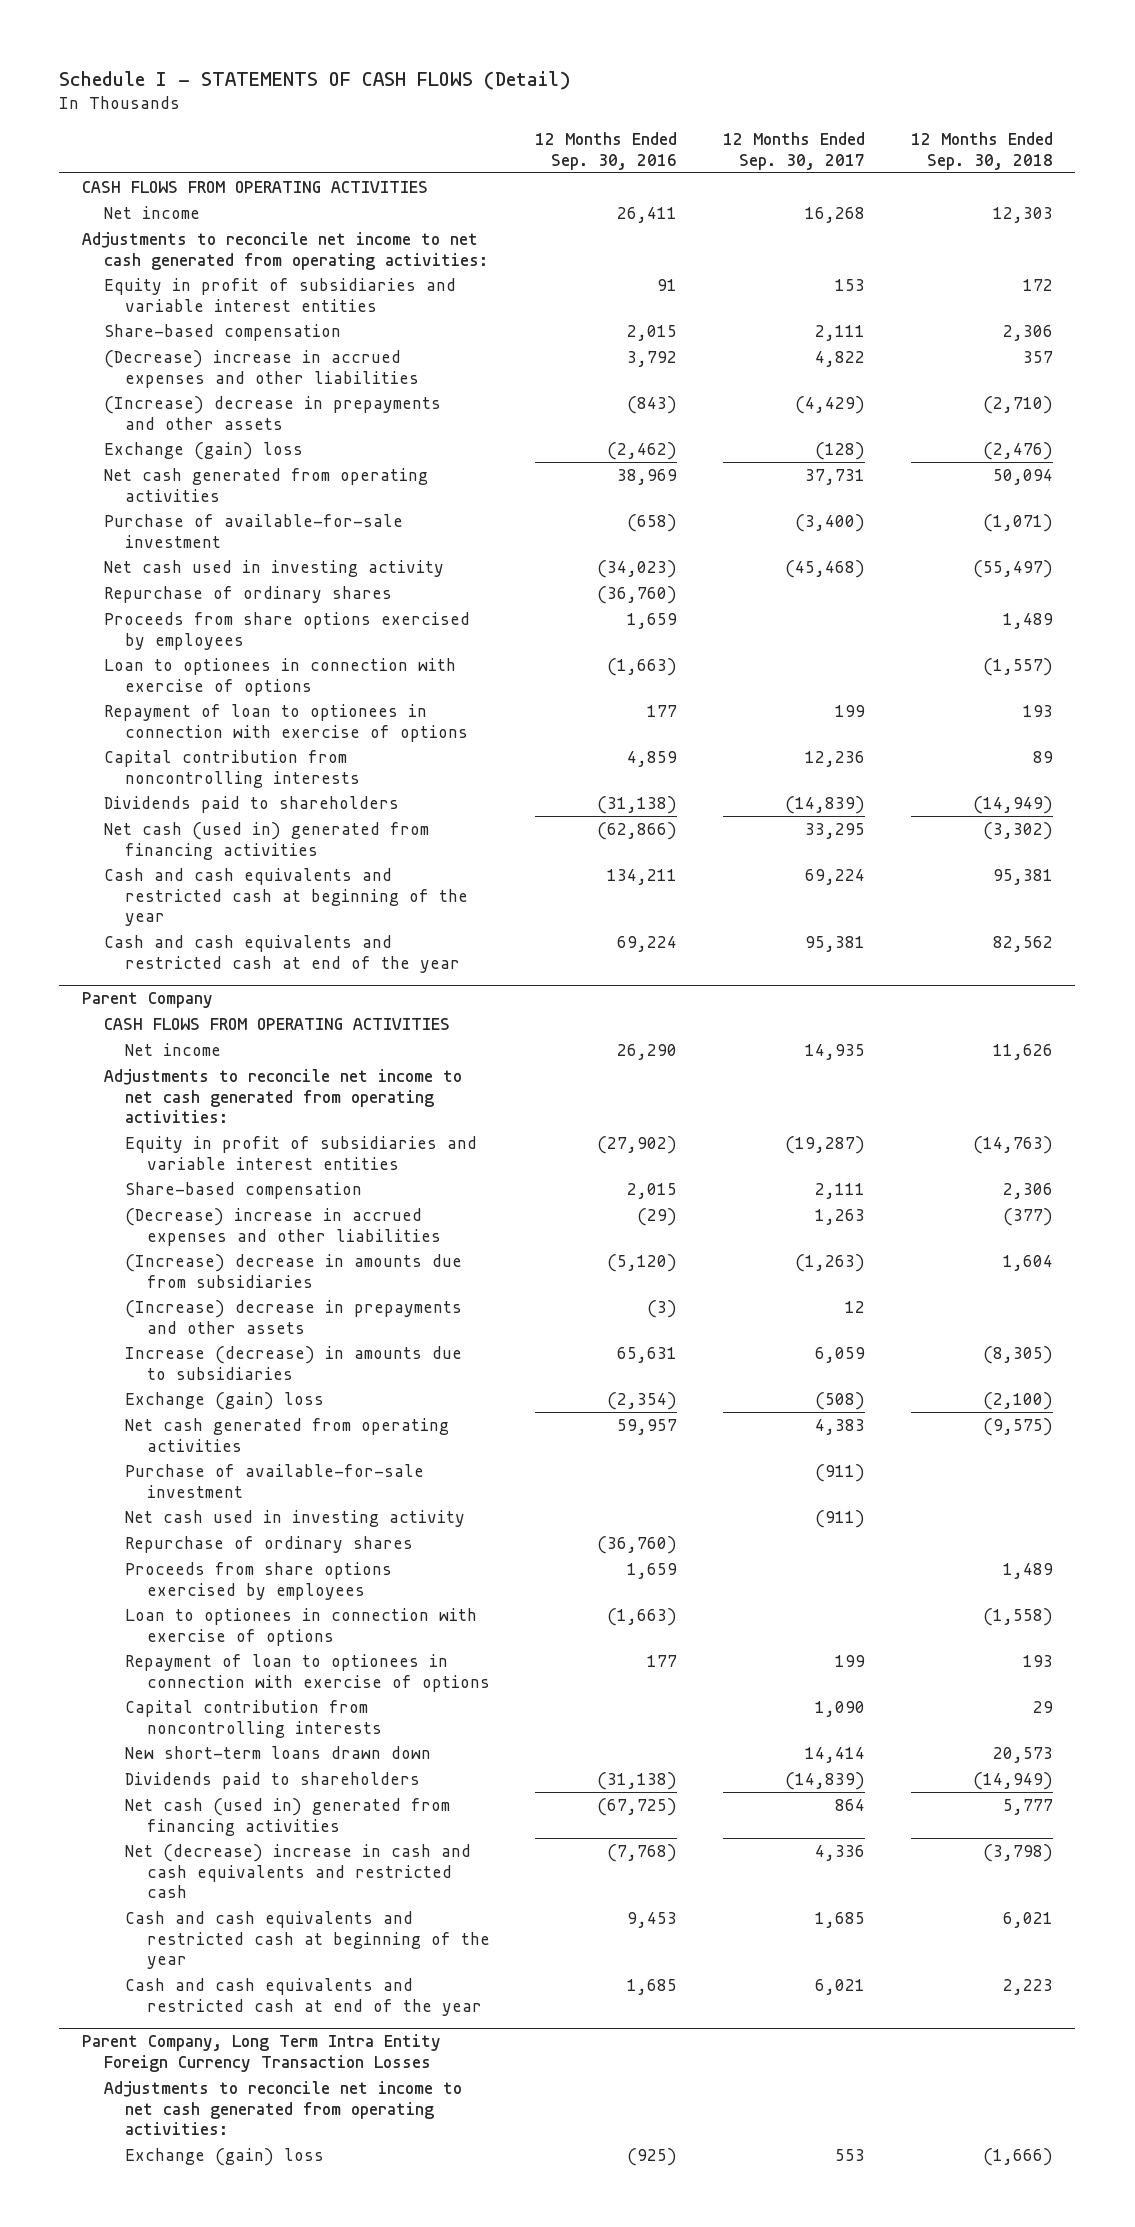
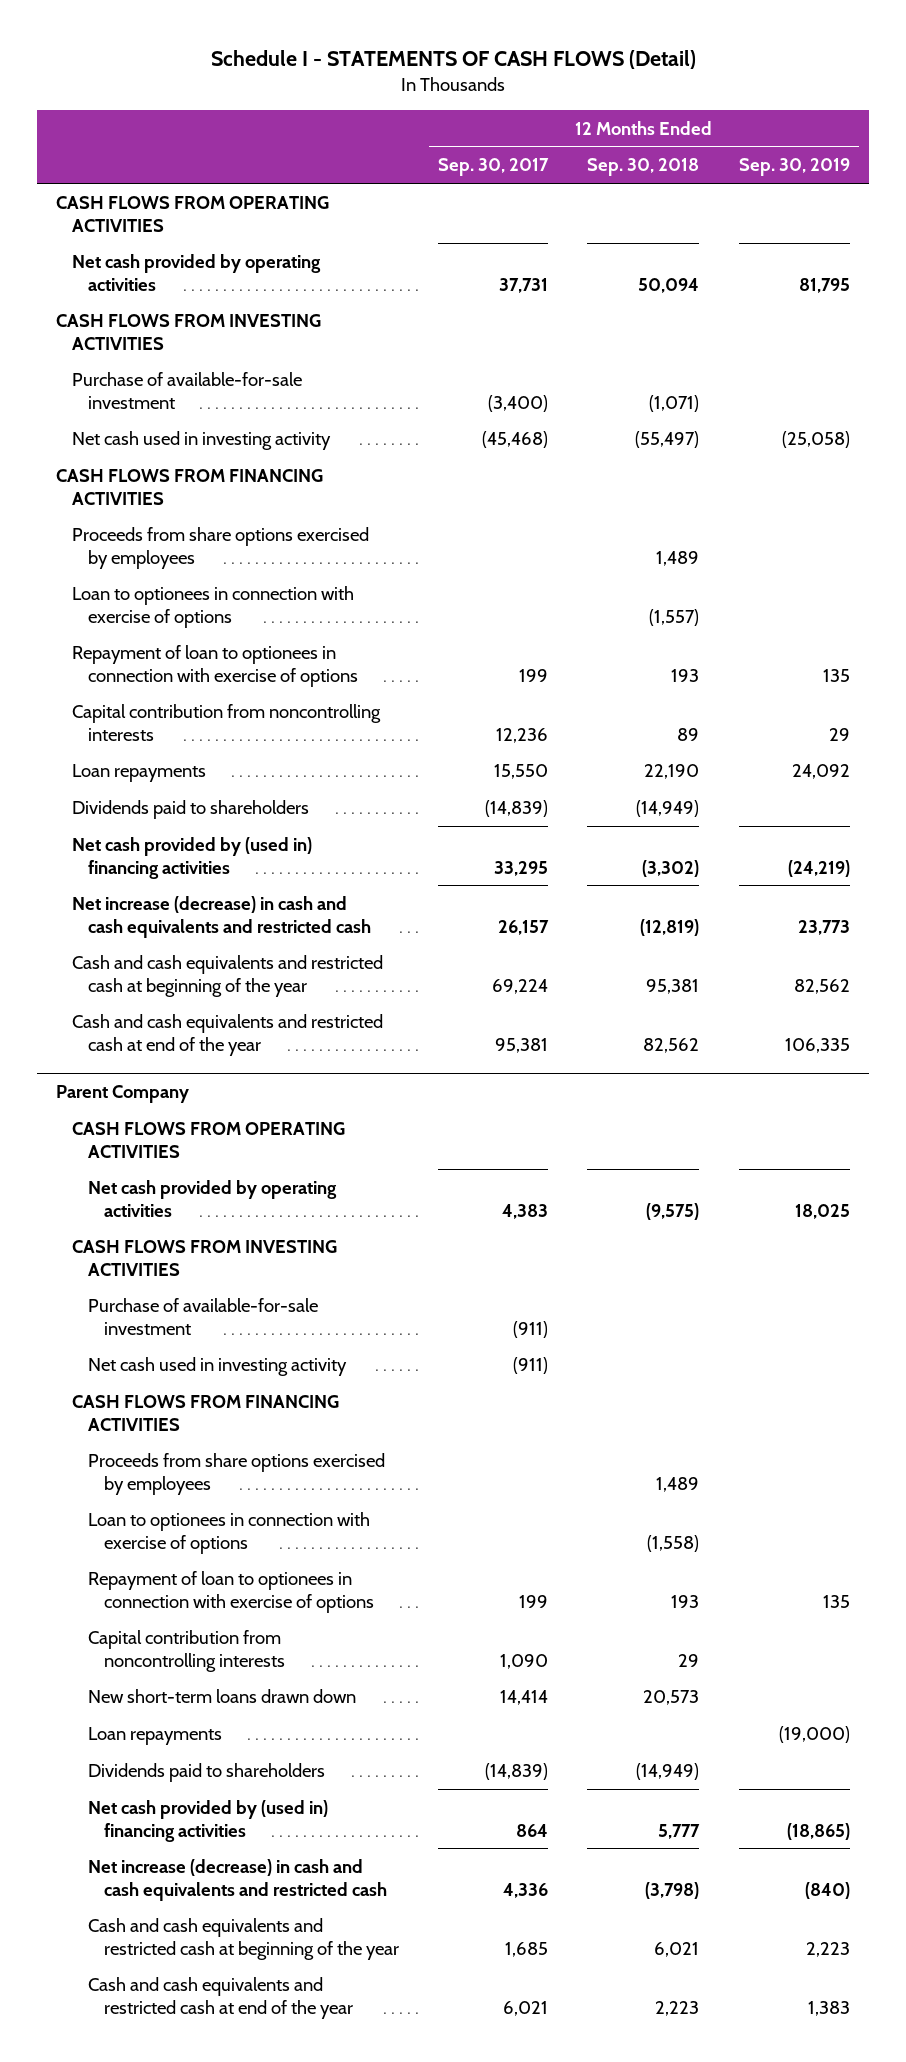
- | 12 Months Ended Sep. 30, 2016 | 12 Months Ended Sep. 30, 2017 | 12 Months Ended Sep. 30, 2018
+ | 12 Months Ended Sep. 30, 2017 | 12 Months Ended Sep. 30, 2018 | 12 Months Ended Sep. 30, 2019
- Net income | 26,411 | 16,268 | 12,303
- Adjustments to reconcile net income to net cash generated from operating activities:
- Equity in profit of subsidiaries and variable interest entities | 91 | 153 | 172
- Share-based compensation | 2,015 | 2,111 | 2,306
- (Decrease) increase in accrued expenses and other liabilities | 3,792 | 4,822 | 357
- (Increase) decrease in prepayments and other assets | (843) | (4,429) | (2,710)
- Exchange (gain) loss | (2,462) | (128) | (2,476)
- Net cash generated from operating activities | 38,969 | 37,731 | 50,094
+ Net cash provided by operating activities | 37,731 | 50,094 | 81,795
+ CASH FLOWS FROM INVESTING ACTIVITIES
- Repurchase of ordinary shares | (36,760) | |
+ CASH FLOWS FROM FINANCING ACTIVITIES
+ Loan repayments | 15,550 | 22,190 | 24,092
- Net cash (used in) generated from financing activities | (62,866) | 33,295 | (3,302)
+ Net cash provided by (used in) financing activities | 33,295 | (3,302) | (24,219)
+ Net increase (decrease) in cash and cash equivalents and restricted cash | 26,157 | (12,819) | 23,773
@ Parent Company
- Net income | 26,290 | 14,935 | 11,626
- Adjustments to reconcile net income to net cash generated from operating activities:
- Equity in profit of subsidiaries and variable interest entities | (27,902) | (19,287) | (14,763)
- Share-based compensation | 2,015 | 2,111 | 2,306
- (Decrease) increase in accrued expenses and other liabilities | (29) | 1,263 | (377)
- (Increase) decrease in amounts due from subsidiaries | (5,120) | (1,263) | 1,604
- (Increase) decrease in prepayments and other assets | (3) | 12 |
- Increase (decrease) in amounts due to subsidiaries | 65,631 | 6,059 | (8,305)
- Exchange (gain) loss | (2,354) | (508) | (2,100)
- Net cash generated from operating activities | 59,957 | 4,383 | (9,575)
+ Net cash provided by operating activities | 4,383 | (9,575) | 18,025
+ CASH FLOWS FROM INVESTING ACTIVITIES
- Repurchase of ordinary shares | (36,760) | |
+ CASH FLOWS FROM FINANCING ACTIVITIES
+ Loan repayments | | | (19,000)
- Net cash (used in) generated from financing activities | (67,725) | 864 | 5,777
- Net (decrease) increase in cash and cash equivalents and restricted cash | (7,768) | 4,336 | (3,798)
+ Net cash provided by (used in) financing activities | 864 | 5,777 | (18,865)
+ Net increase (decrease) in cash and cash equivalents and restricted cash | 4,336 | (3,798) | (840)
- Parent Company, Long Term Intra Entity Foreign Currency Transaction Losses
- Adjustments to reconcile net income to net cash generated from operating activities:
- Exchange (gain) loss | (925) | 553 | (1,666)

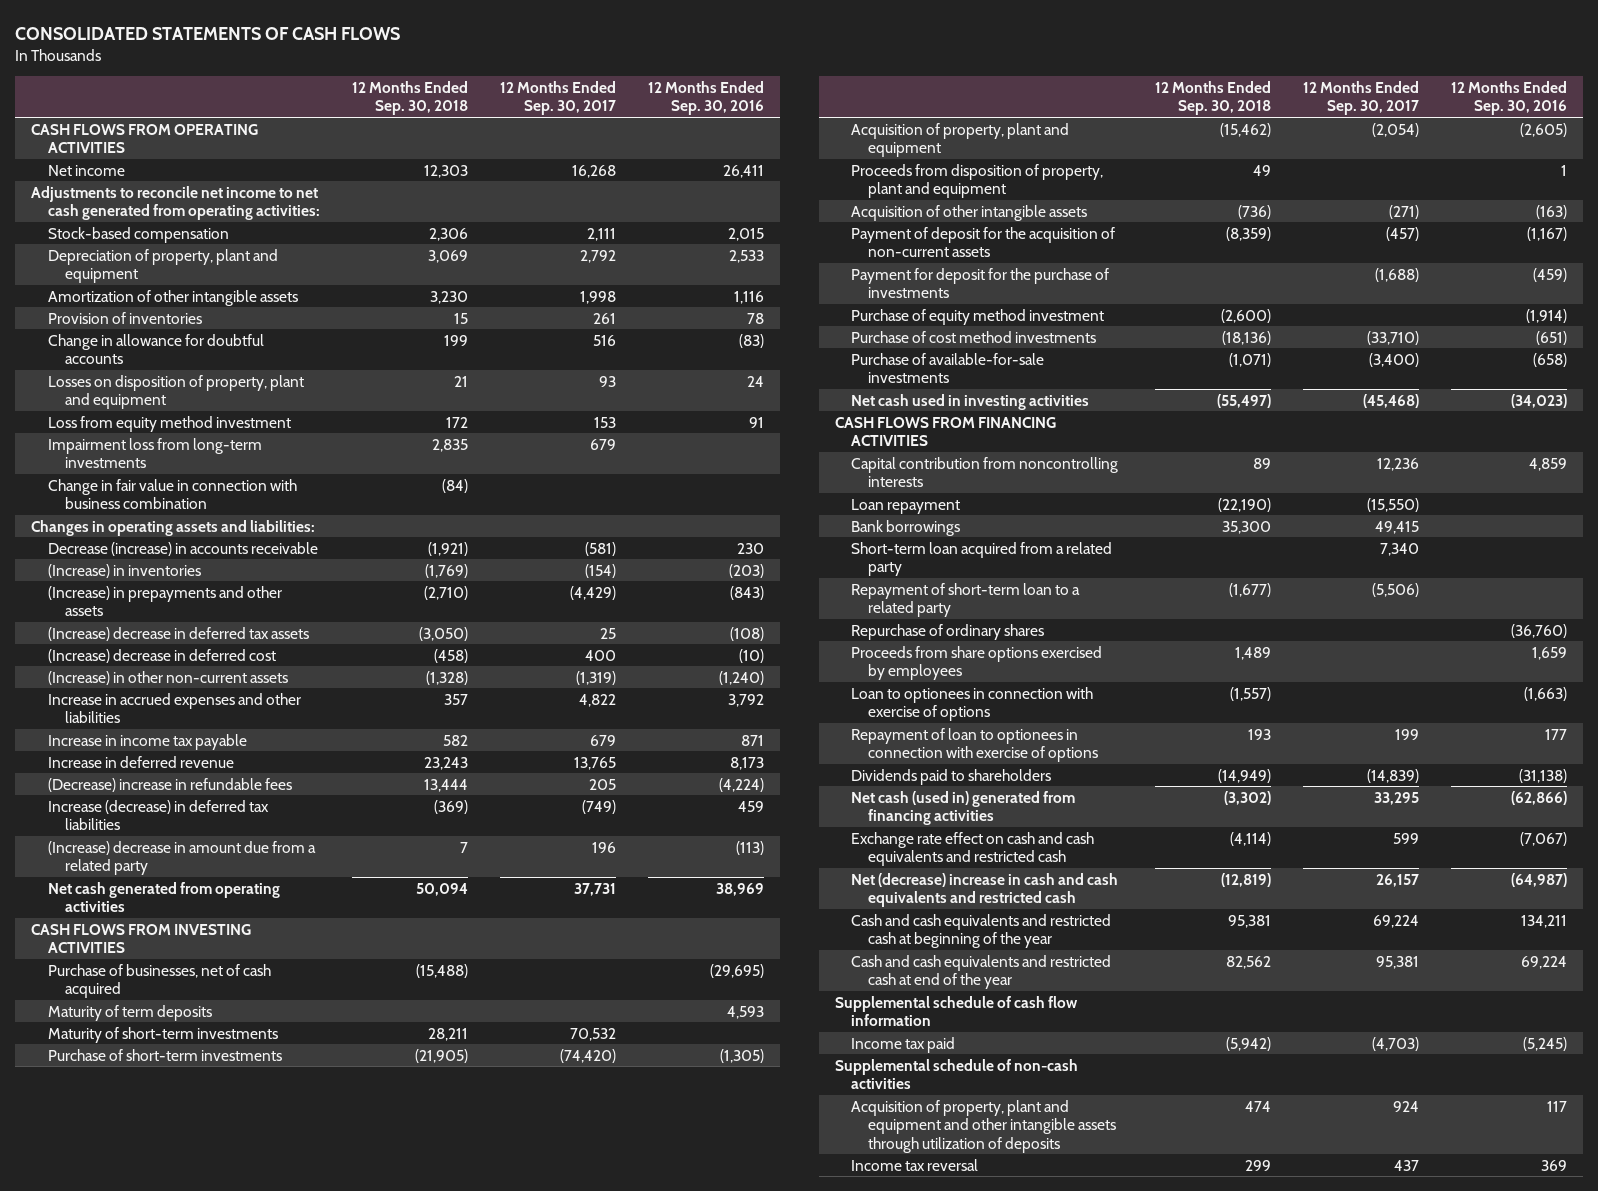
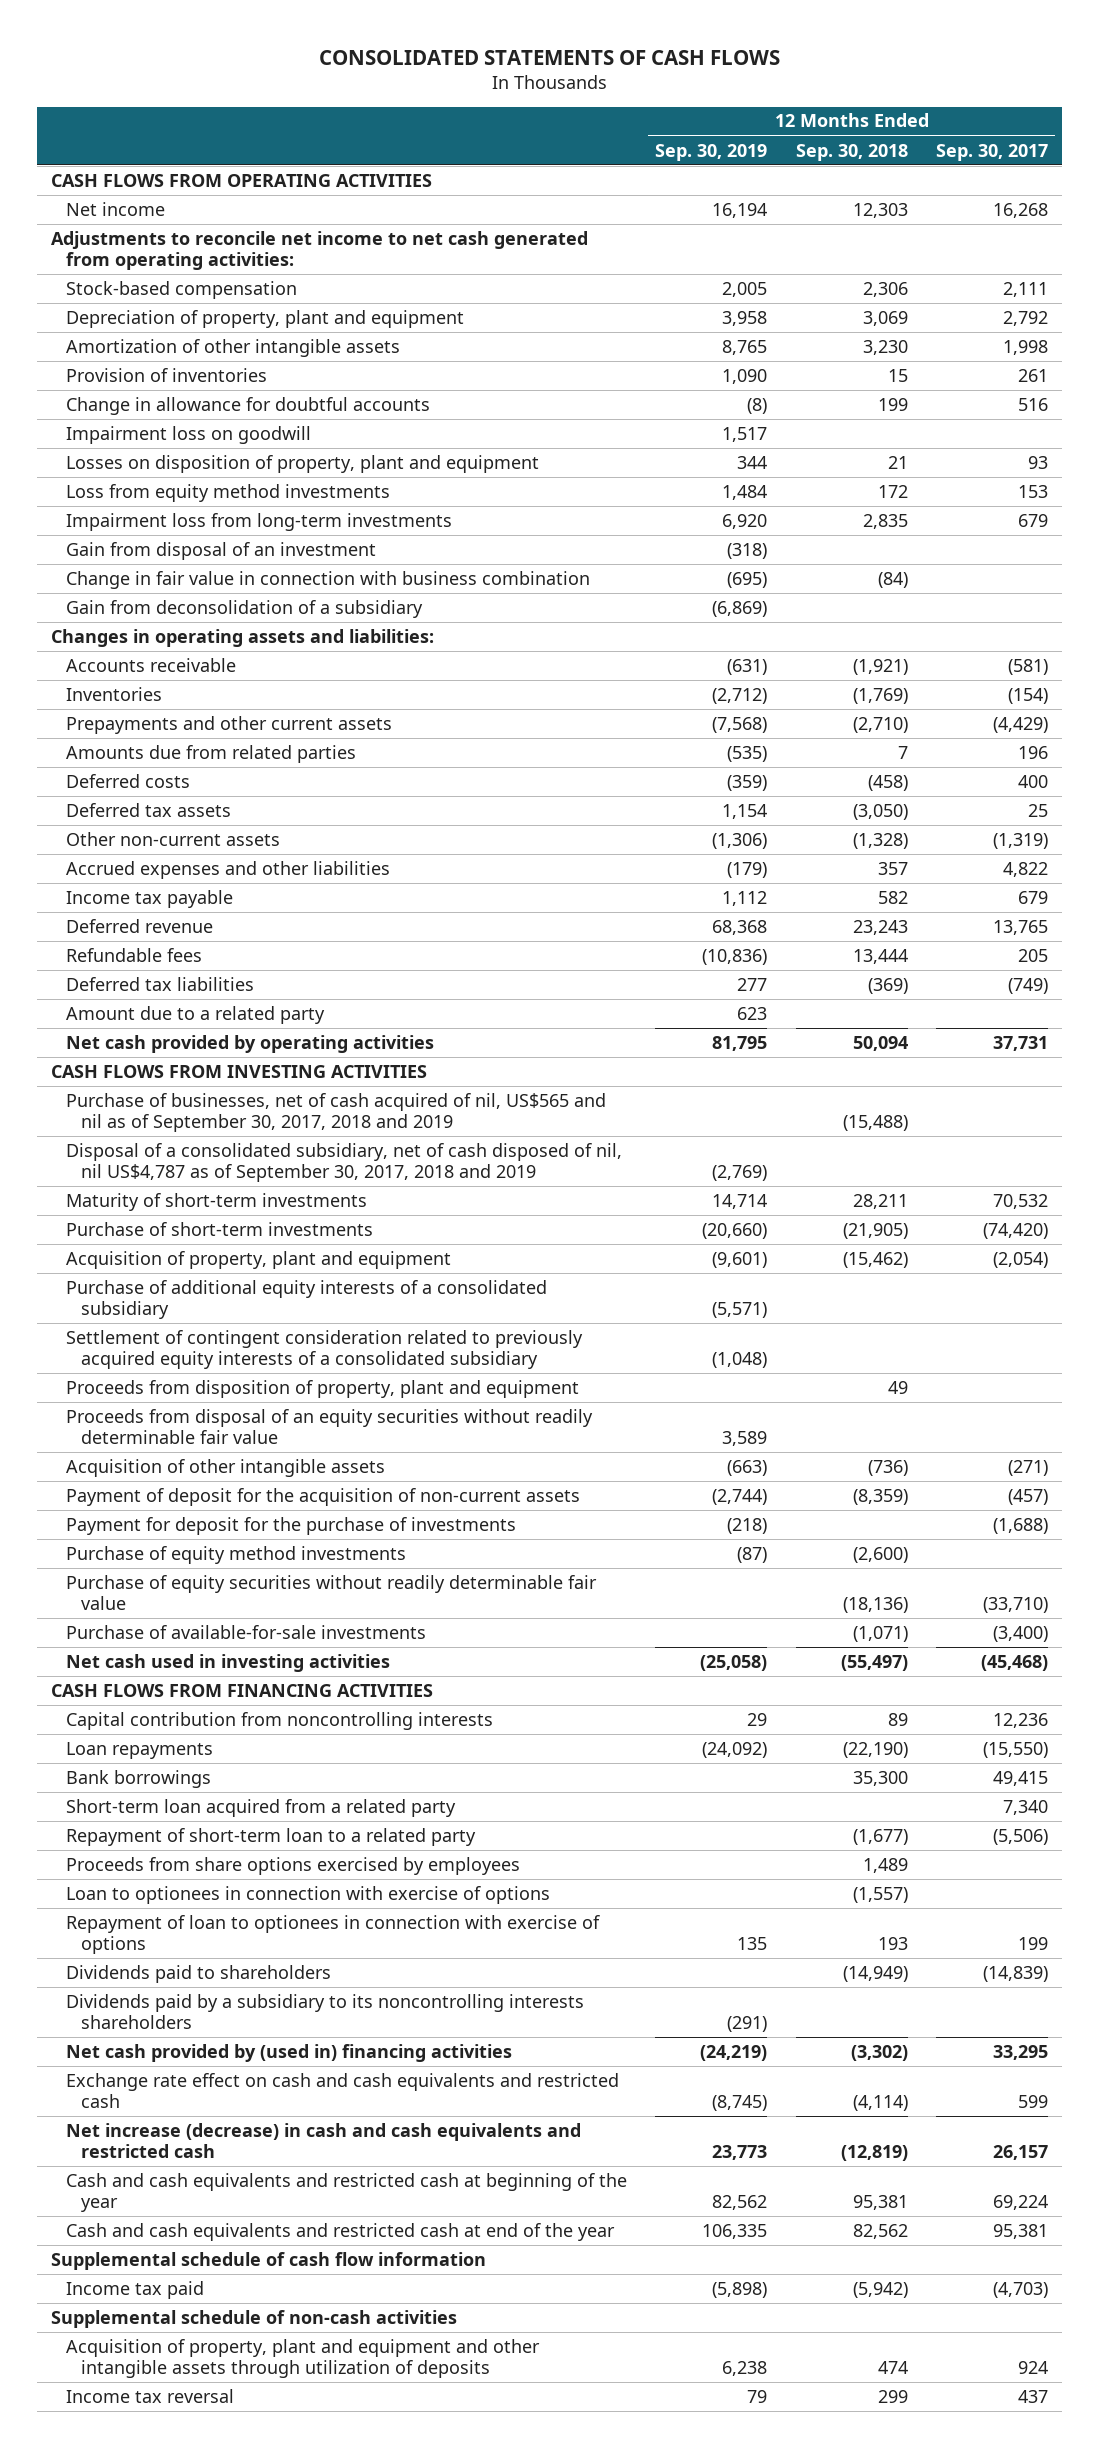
- | 12 Months Ended Sep. 30, 2018 | 12 Months Ended Sep. 30, 2017 | 12 Months Ended Sep. 30, 2016
+ | 12 Months Ended Sep. 30, 2019 | 12 Months Ended Sep. 30, 2018 | 12 Months Ended Sep. 30, 2017
+ Impairment loss on goodwill | 1,517 | |
- Loss from equity method investment | 172 | 153 | 91
+ Loss from equity method investments | 1,484 | 172 | 153
+ Gain from disposal of an investment | (318) | |
+ Gain from deconsolidation of a subsidiary | (6,869) | |
- Decrease (increase) in accounts receivable | (1,921) | (581) | 230
- (Increase) in inventories | (1,769) | (154) | (203)
- (Increase) in prepayments and other assets | (2,710) | (4,429) | (843)
- (Increase) decrease in deferred tax assets | (3,050) | 25 | (108)
- (Increase) decrease in deferred cost | (458) | 400 | (10)
- (Increase) in other non-current assets | (1,328) | (1,319) | (1,240)
- Increase in accrued expenses and other liabilities | 357 | 4,822 | 3,792
- Increase in income tax payable | 582 | 679 | 871
- Increase in deferred revenue | 23,243 | 13,765 | 8,173
- (Decrease) increase in refundable fees | 13,444 | 205 | (4,224)
- Increase (decrease) in deferred tax liabilities | (369) | (749) | 459
- (Increase) decrease in amount due from a related party | 7 | 196 | (113)
- Net cash generated from operating activities | 50,094 | 37,731 | 38,969
+ Accounts receivable | (631) | (1,921) | (581)
+ Inventories | (2,712) | (1,769) | (154)
+ Prepayments and other current assets | (7,568) | (2,710) | (4,429)
+ Amounts due from related parties | (535) | 7 | 196
+ Deferred costs | (359) | (458) | 400
+ Deferred tax assets | 1,154 | (3,050) | 25
+ Other non-current assets | (1,306) | (1,328) | (1,319)
+ Accrued expenses and other liabilities | (179) | 357 | 4,822
+ Income tax payable | 1,112 | 582 | 679
+ Deferred revenue | 68,368 | 23,243 | 13,765
+ Refundable fees | (10,836) | 13,444 | 205
+ Deferred tax liabilities | 277 | (369) | (749)
+ Amount due to a related party | 623 | |
+ Net cash provided by operating activities | 81,795 | 50,094 | 37,731
- Purchase of businesses, net of cash acquired | (15,488) | | (29,695)
- Maturity of term deposits | | | 4,593
+ Purchase of businesses, net of cash acquired of nil, US$565 and nil as of September 30, 2017, 2018 and 2019 | | (15,488) |
+ Disposal of a consolidated subsidiary, net of cash disposed of nil, nil US$4,787 as of September 30, 2017, 2018 and 2019 | (2,769) | |
+ Purchase of additional equity interests of a consolidated subsidiary | (5,571) | |
+ Settlement of contingent consideration related to previously acquired equity interests of a consolidated subsidiary | (1,048) | |
+ Proceeds from disposal of an equity securities without readily determinable fair value | 3,589 | |
- Purchase of equity method investment | (2,600) | | (1,914)
- Purchase of cost method investments | (18,136) | (33,710) | (651)
+ Purchase of equity method investments | (87) | (2,600) |
+ Purchase of equity securities without readily determinable fair value | | (18,136) | (33,710)
- Loan repayment | (22,190) | (15,550) |
+ Loan repayments | (24,092) | (22,190) | (15,550)
- Repurchase of ordinary shares | | | (36,760)
- Net cash (used in) generated from financing activities | (3,302) | 33,295 | (62,866)
+ Dividends paid by a subsidiary to its noncontrolling interests shareholders | (291) | |
+ Net cash provided by (used in) financing activities | (24,219) | (3,302) | 33,295
- Net (decrease) increase in cash and cash equivalents and restricted cash | (12,819) | 26,157 | (64,987)
+ Net increase (decrease) in cash and cash equivalents and restricted cash | 23,773 | (12,819) | 26,157

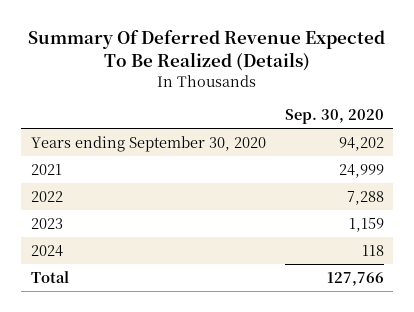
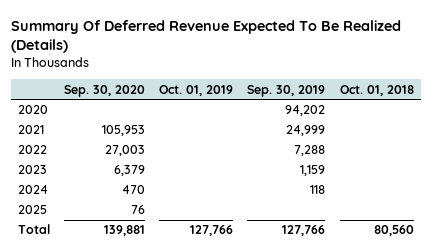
- | Sep. 30, 2020
+ | Sep. 30, 2020 | Oct. 01, 2019 | Sep. 30, 2019 | Oct. 01, 2018
- Years ending September 30, 2020 | 94,202
- 2021 | 24,999
- 2022 | 7,288
- 2023 | 1,159
- 2024 | 118
- Total | 127,766
+ 2020 | | | 94,202 |
+ 2021 | 105,953 | | 24,999 |
+ 2022 | 27,003 | | 7,288 |
+ 2023 | 6,379 | | 1,159 |
+ 2024 | 470 | | 118 |
+ 2025 | 76 | | |
+ Total | 139,881 | 127,766 | 127,766 | 80,560

